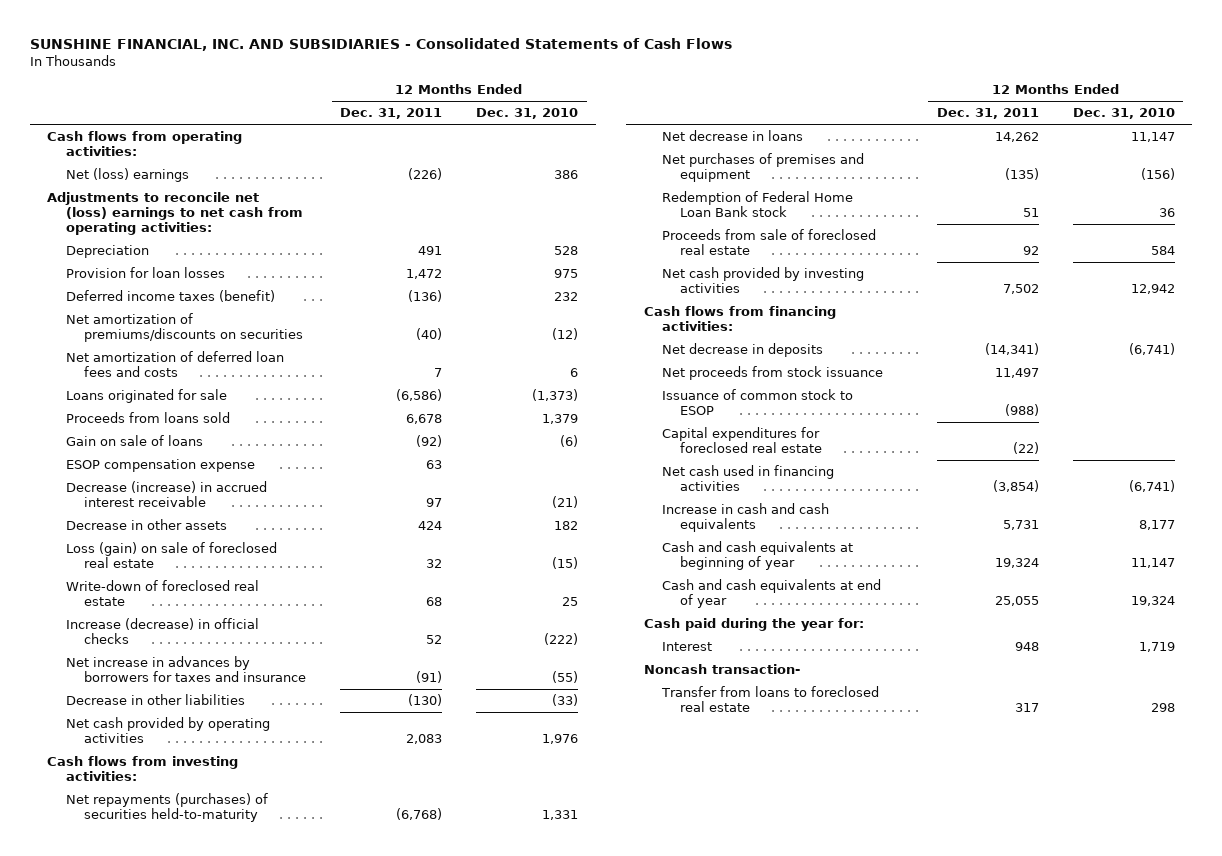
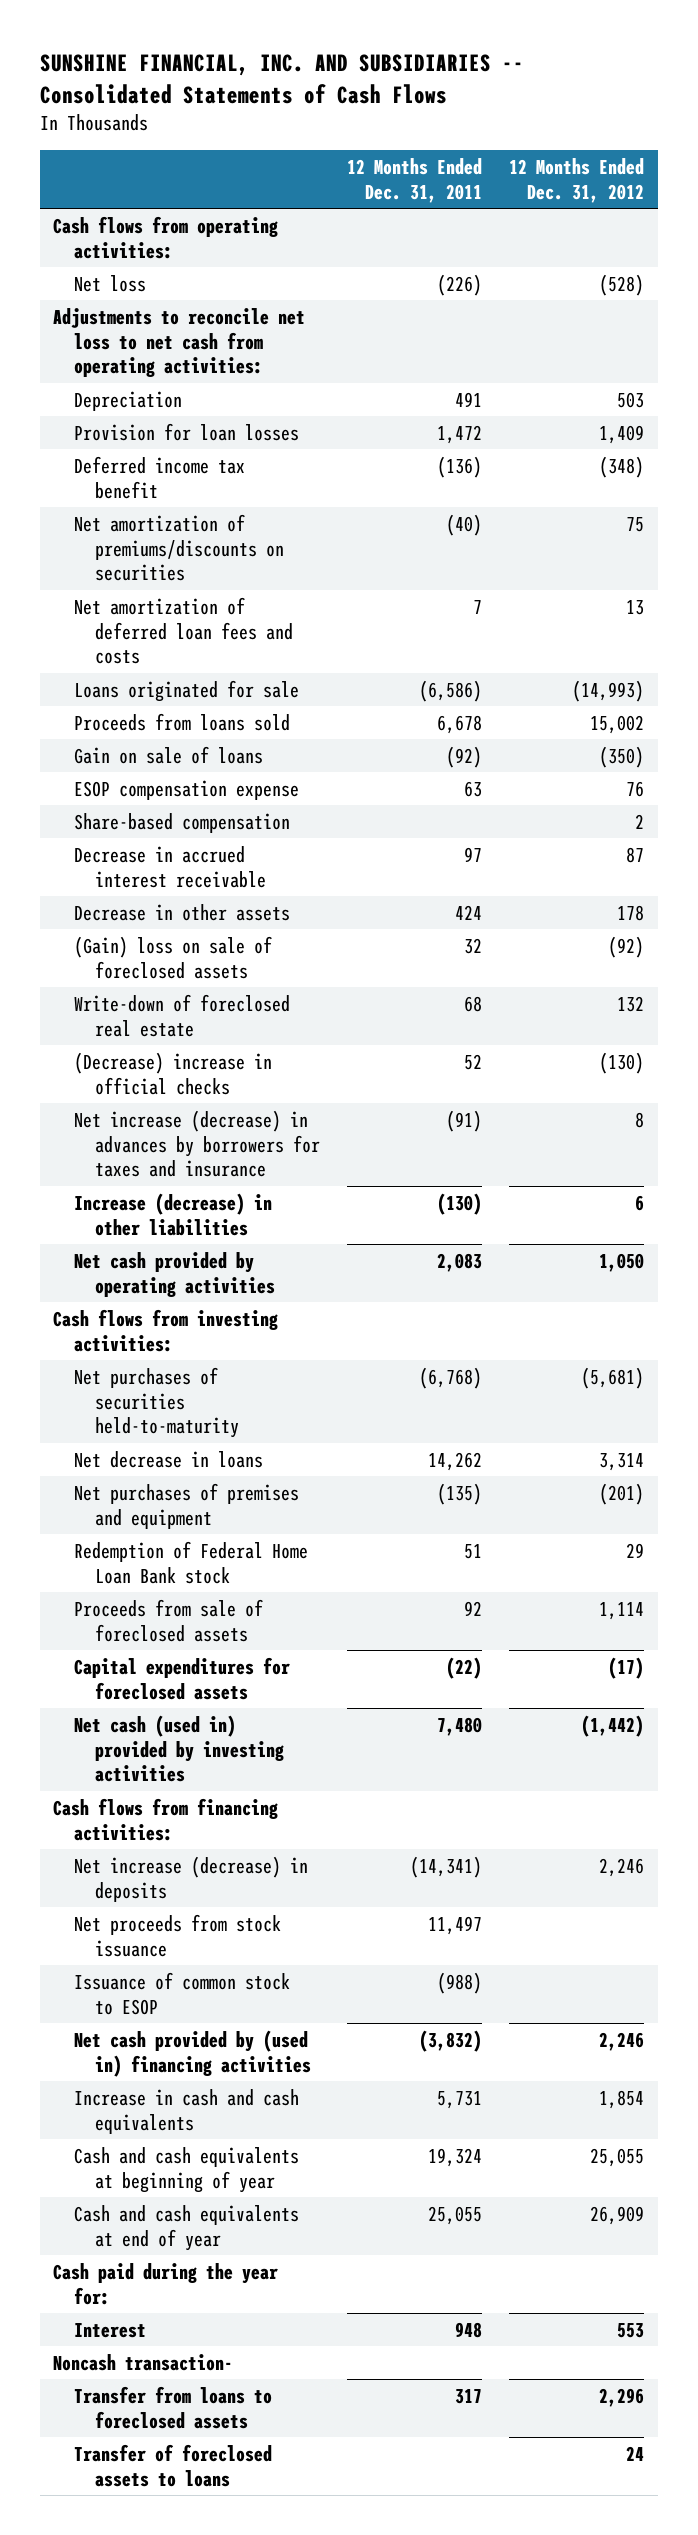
- SUNSHINE FINANCIAL, INC. AND SUBSIDIARIES - Consolidated Statements of Cash Flows
+ SUNSHINE FINANCIAL, INC. AND SUBSIDIARIES -- Consolidated Statements of Cash Flows
- | 12 Months Ended Dec. 31, 2011 | 12 Months Ended Dec. 31, 2010
+ | 12 Months Ended Dec. 31, 2011 | 12 Months Ended Dec. 31, 2012
- Net (loss) earnings | (226) | 386
- Adjustments to reconcile net (loss) earnings to net cash from operating activities:
+ Net loss | (226) | (528)
+ Adjustments to reconcile net loss to net cash from operating activities:
- Deferred income taxes (benefit) | (136) | 232
+ Deferred income tax benefit | (136) | (348)
- Decrease (increase) in accrued interest receivable | 97 | (21)
+ Share-based compensation | | 2
+ Decrease in accrued interest receivable | 97 | 87
- Loss (gain) on sale of foreclosed real estate | 32 | (15)
+ (Gain) loss on sale of foreclosed assets | 32 | (92)
- Increase (decrease) in official checks | 52 | (222)
- Net increase in advances by borrowers for taxes and insurance | (91) | (55)
- Decrease in other liabilities | (130) | (33)
+ (Decrease) increase in official checks | 52 | (130)
+ Net increase (decrease) in advances by borrowers for taxes and insurance | (91) | 8
+ Increase (decrease) in other liabilities | (130) | 6
- Net repayments (purchases) of securities held-to-maturity | (6,768) | 1,331
+ Net purchases of securities held-to-maturity | (6,768) | (5,681)
- Proceeds from sale of foreclosed real estate | 92 | 584
- Net cash provided by investing activities | 7,502 | 12,942
+ Proceeds from sale of foreclosed assets | 92 | 1,114
+ Capital expenditures for foreclosed assets | (22) | (17)
+ Net cash (used in) provided by investing activities | 7,480 | (1,442)
- Net decrease in deposits | (14,341) | (6,741)
+ Net increase (decrease) in deposits | (14,341) | 2,246
- Capital expenditures for foreclosed real estate | (22) |
- Net cash used in financing activities | (3,854) | (6,741)
+ Net cash provided by (used in) financing activities | (3,832) | 2,246
- Transfer from loans to foreclosed real estate | 317 | 298
+ Transfer from loans to foreclosed assets | 317 | 2,296
+ Transfer of foreclosed assets to loans | | 24

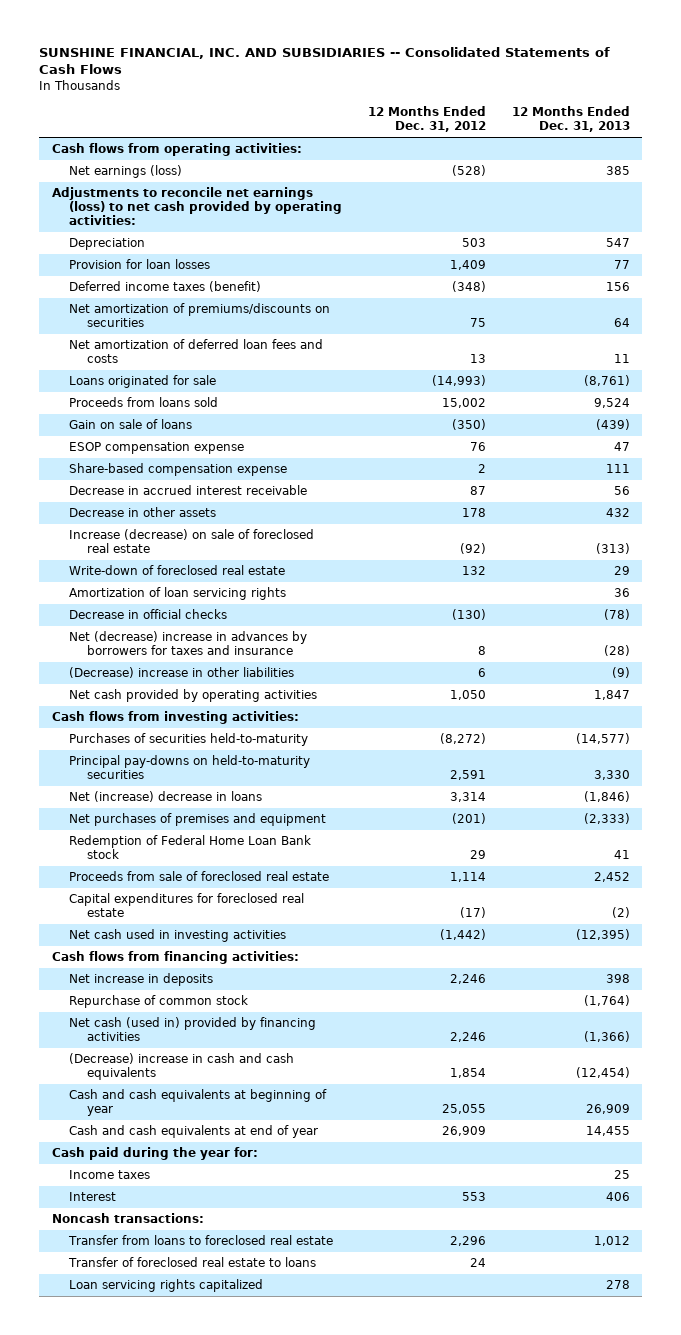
- | 12 Months Ended Dec. 31, 2011 | 12 Months Ended Dec. 31, 2012
+ | 12 Months Ended Dec. 31, 2012 | 12 Months Ended Dec. 31, 2013
- Net loss | (226) | (528)
- Adjustments to reconcile net loss to net cash from operating activities:
+ Net earnings (loss) | (528) | 385
+ Adjustments to reconcile net earnings (loss) to net cash provided by operating activities:
- Deferred income tax benefit | (136) | (348)
+ Deferred income taxes (benefit) | (348) | 156
- Share-based compensation | | 2
+ Share-based compensation expense | 2 | 111
- (Gain) loss on sale of foreclosed assets | 32 | (92)
+ Increase (decrease) on sale of foreclosed real estate | (92) | (313)
- (Decrease) increase in official checks | 52 | (130)
- Net increase (decrease) in advances by borrowers for taxes and insurance | (91) | 8
- Increase (decrease) in other liabilities | (130) | 6
+ Amortization of loan servicing rights | | 36
+ Decrease in official checks | (130) | (78)
+ Net (decrease) increase in advances by borrowers for taxes and insurance | 8 | (28)
+ (Decrease) increase in other liabilities | 6 | (9)
- Net purchases of securities held-to-maturity | (6,768) | (5,681)
- Net decrease in loans | 14,262 | 3,314
+ Purchases of securities held-to-maturity | (8,272) | (14,577)
+ Principal pay-downs on held-to-maturity securities | 2,591 | 3,330
+ Net (increase) decrease in loans | 3,314 | (1,846)
- Proceeds from sale of foreclosed assets | 92 | 1,114
- Capital expenditures for foreclosed assets | (22) | (17)
- Net cash (used in) provided by investing activities | 7,480 | (1,442)
+ Proceeds from sale of foreclosed real estate | 1,114 | 2,452
+ Capital expenditures for foreclosed real estate | (17) | (2)
+ Net cash used in investing activities | (1,442) | (12,395)
- Net increase (decrease) in deposits | (14,341) | 2,246
- Net proceeds from stock issuance | 11,497 |
- Issuance of common stock to ESOP | (988) |
- Net cash provided by (used in) financing activities | (3,832) | 2,246
- Increase in cash and cash equivalents | 5,731 | 1,854
+ Net increase in deposits | 2,246 | 398
+ Repurchase of common stock | | (1,764)
+ Net cash (used in) provided by financing activities | 2,246 | (1,366)
+ (Decrease) increase in cash and cash equivalents | 1,854 | (12,454)
+ Income taxes | | 25
- Noncash transaction-
- Transfer from loans to foreclosed assets | 317 | 2,296
- Transfer of foreclosed assets to loans | | 24
+ Noncash transactions:
+ Transfer from loans to foreclosed real estate | 2,296 | 1,012
+ Transfer of foreclosed real estate to loans | 24 |
+ Loan servicing rights capitalized | | 278

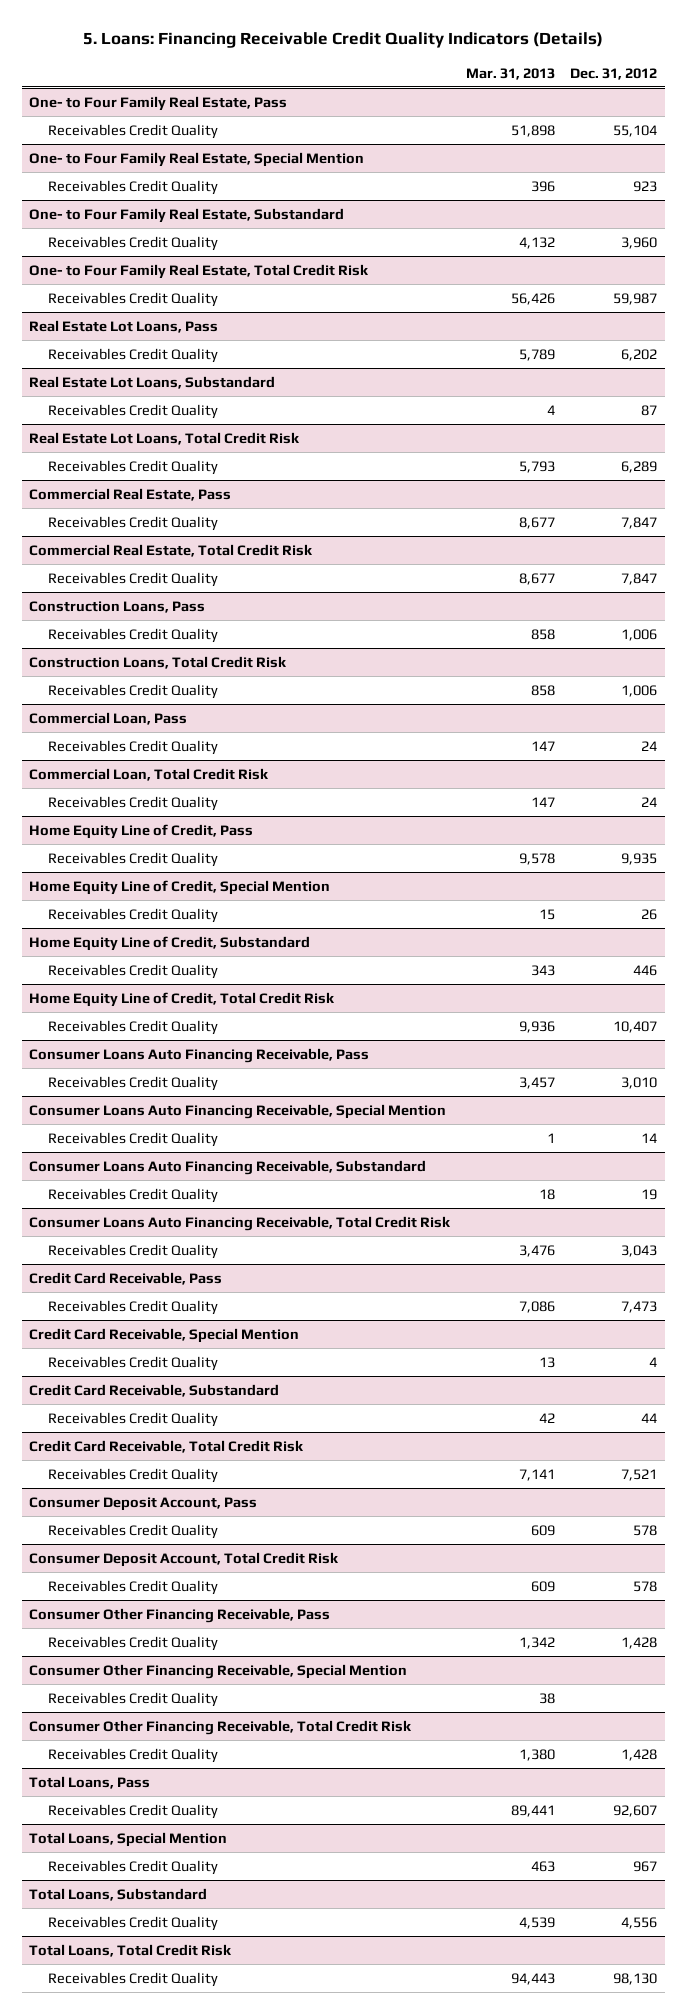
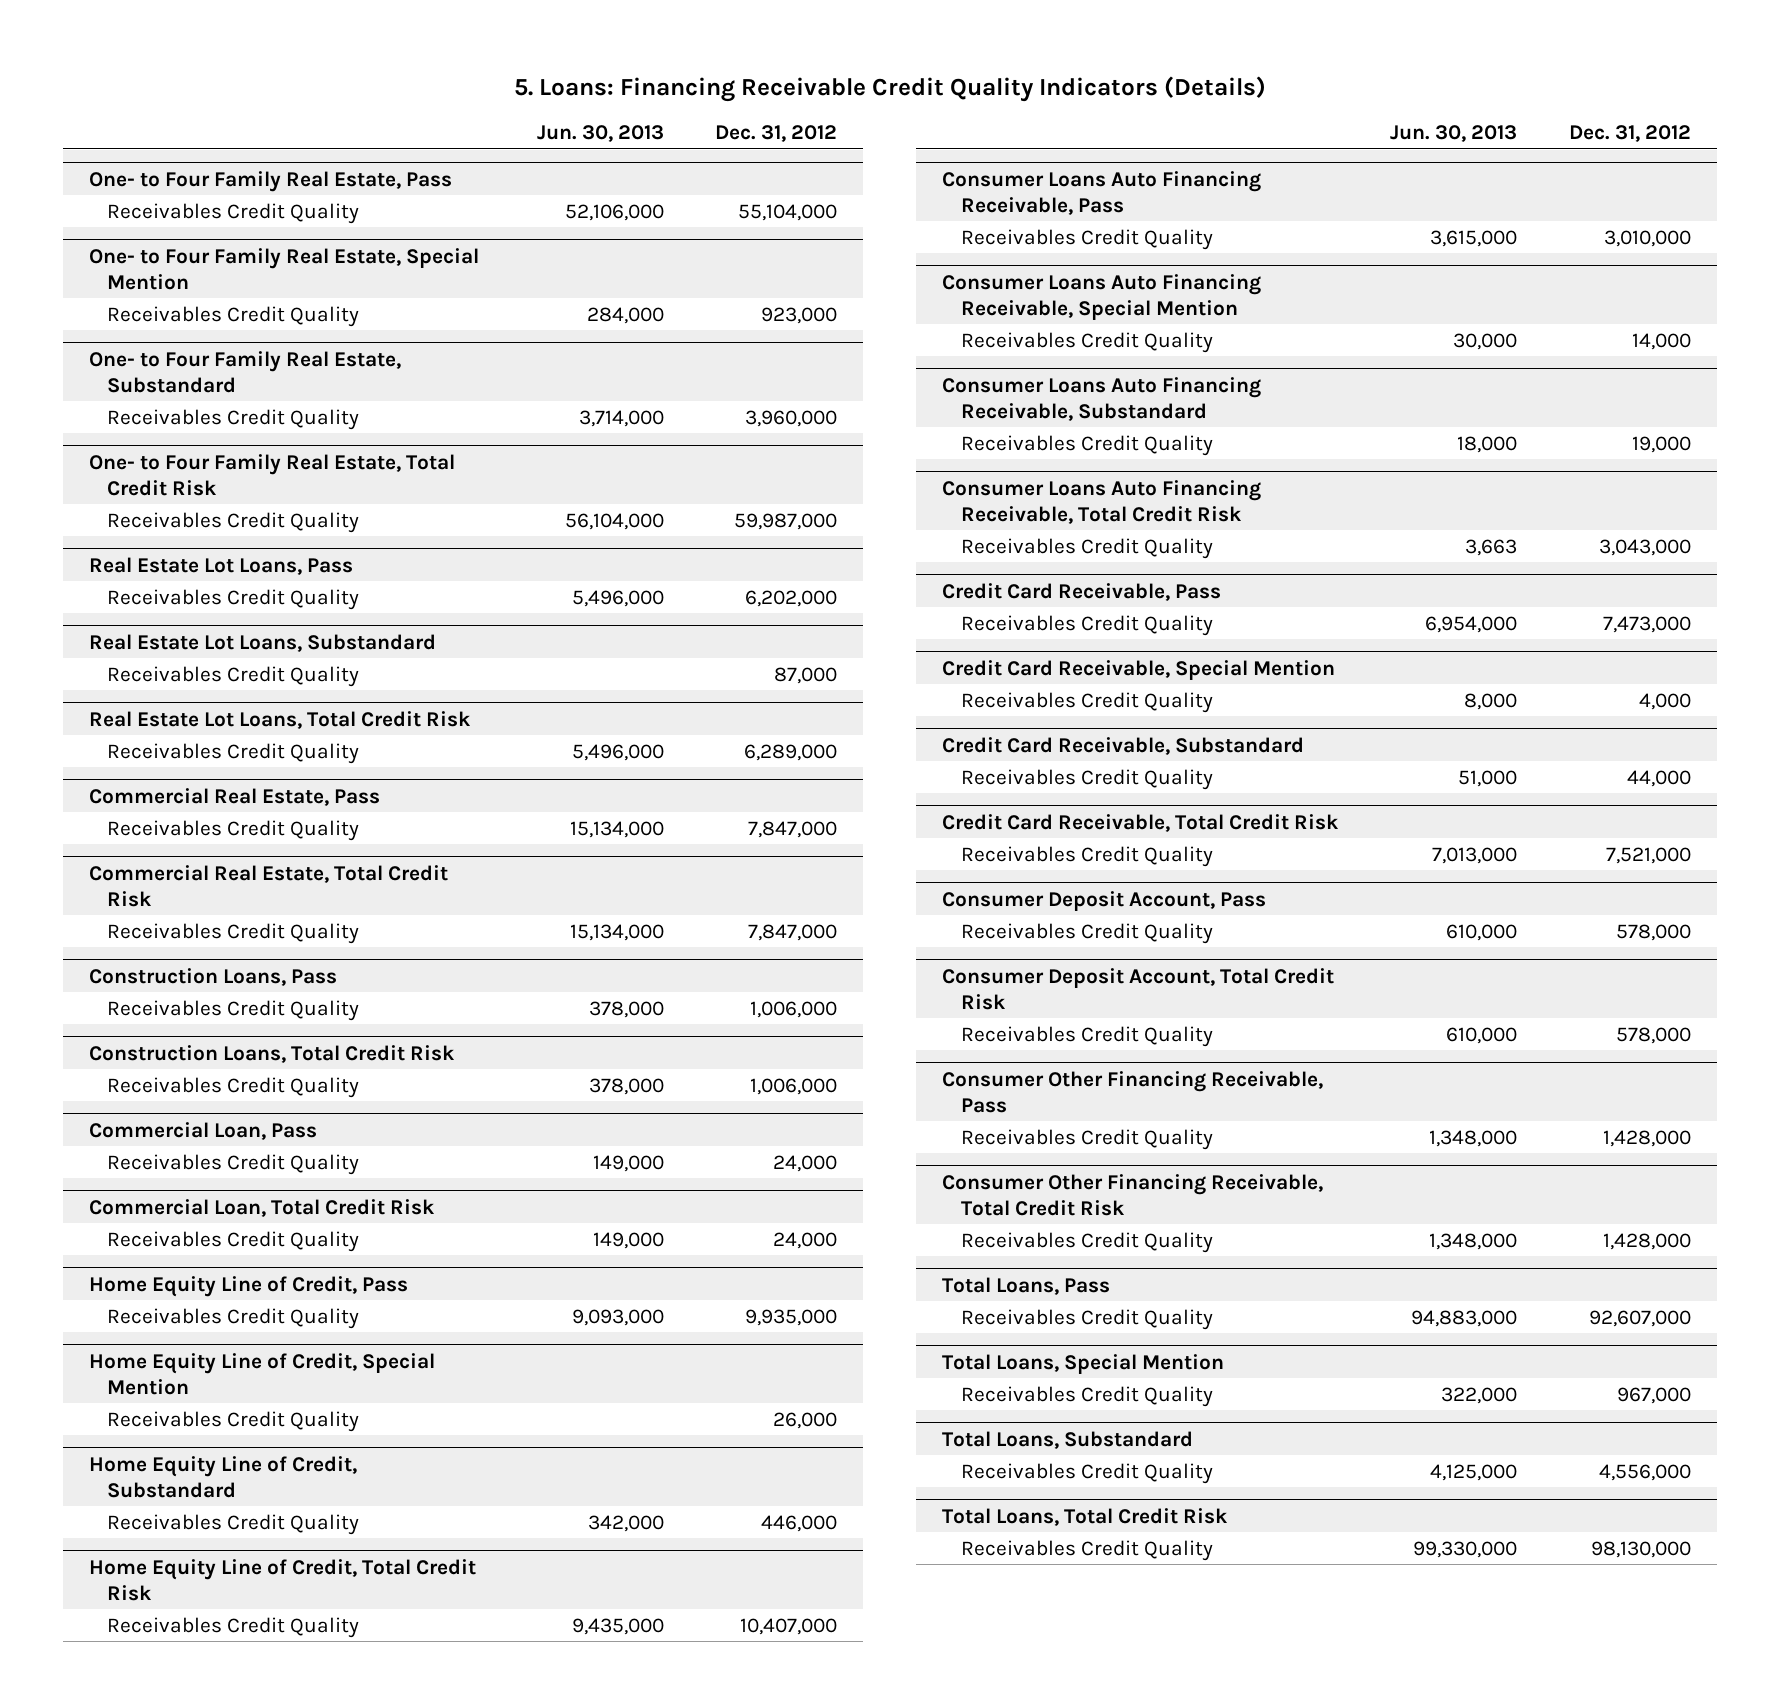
- | Mar. 31, 2013 | Dec. 31, 2012
+ | Jun. 30, 2013 | Dec. 31, 2012
@ One- to Four Family Real Estate, Pass
- Receivables Credit Quality | 51,898 | 55,104
+ Receivables Credit Quality | 52,106,000 | 55,104,000
@ One- to Four Family Real Estate, Special Mention
- Receivables Credit Quality | 396 | 923
+ Receivables Credit Quality | 284,000 | 923,000
@ One- to Four Family Real Estate, Substandard
- Receivables Credit Quality | 4,132 | 3,960
+ Receivables Credit Quality | 3,714,000 | 3,960,000
@ One- to Four Family Real Estate, Total Credit Risk
- Receivables Credit Quality | 56,426 | 59,987
+ Receivables Credit Quality | 56,104,000 | 59,987,000
@ Real Estate Lot Loans, Pass
- Receivables Credit Quality | 5,789 | 6,202
+ Receivables Credit Quality | 5,496,000 | 6,202,000
@ Real Estate Lot Loans, Substandard
- Receivables Credit Quality | 4 | 87
+ Receivables Credit Quality | | 87,000
@ Real Estate Lot Loans, Total Credit Risk
- Receivables Credit Quality | 5,793 | 6,289
+ Receivables Credit Quality | 5,496,000 | 6,289,000
@ Commercial Real Estate, Pass
- Receivables Credit Quality | 8,677 | 7,847
+ Receivables Credit Quality | 15,134,000 | 7,847,000
@ Commercial Real Estate, Total Credit Risk
- Receivables Credit Quality | 8,677 | 7,847
+ Receivables Credit Quality | 15,134,000 | 7,847,000
@ Construction Loans, Pass
- Receivables Credit Quality | 858 | 1,006
+ Receivables Credit Quality | 378,000 | 1,006,000
@ Construction Loans, Total Credit Risk
- Receivables Credit Quality | 858 | 1,006
+ Receivables Credit Quality | 378,000 | 1,006,000
@ Commercial Loan, Pass
- Receivables Credit Quality | 147 | 24
+ Receivables Credit Quality | 149,000 | 24,000
@ Commercial Loan, Total Credit Risk
- Receivables Credit Quality | 147 | 24
+ Receivables Credit Quality | 149,000 | 24,000
@ Home Equity Line of Credit, Pass
- Receivables Credit Quality | 9,578 | 9,935
+ Receivables Credit Quality | 9,093,000 | 9,935,000
@ Home Equity Line of Credit, Special Mention
- Receivables Credit Quality | 15 | 26
+ Receivables Credit Quality | | 26,000
@ Home Equity Line of Credit, Substandard
- Receivables Credit Quality | 343 | 446
+ Receivables Credit Quality | 342,000 | 446,000
@ Home Equity Line of Credit, Total Credit Risk
- Receivables Credit Quality | 9,936 | 10,407
+ Receivables Credit Quality | 9,435,000 | 10,407,000
@ Consumer Loans Auto Financing Receivable, Pass
- Receivables Credit Quality | 3,457 | 3,010
+ Receivables Credit Quality | 3,615,000 | 3,010,000
@ Consumer Loans Auto Financing Receivable, Special Mention
- Receivables Credit Quality | 1 | 14
+ Receivables Credit Quality | 30,000 | 14,000
@ Consumer Loans Auto Financing Receivable, Substandard
- Receivables Credit Quality | 18 | 19
+ Receivables Credit Quality | 18,000 | 19,000
@ Consumer Loans Auto Financing Receivable, Total Credit Risk
- Receivables Credit Quality | 3,476 | 3,043
+ Receivables Credit Quality | 3,663 | 3,043,000
@ Credit Card Receivable, Pass
- Receivables Credit Quality | 7,086 | 7,473
+ Receivables Credit Quality | 6,954,000 | 7,473,000
@ Credit Card Receivable, Special Mention
- Receivables Credit Quality | 13 | 4
+ Receivables Credit Quality | 8,000 | 4,000
@ Credit Card Receivable, Substandard
- Receivables Credit Quality | 42 | 44
+ Receivables Credit Quality | 51,000 | 44,000
@ Credit Card Receivable, Total Credit Risk
- Receivables Credit Quality | 7,141 | 7,521
+ Receivables Credit Quality | 7,013,000 | 7,521,000
@ Consumer Deposit Account, Pass
- Receivables Credit Quality | 609 | 578
+ Receivables Credit Quality | 610,000 | 578,000
@ Consumer Deposit Account, Total Credit Risk
- Receivables Credit Quality | 609 | 578
+ Receivables Credit Quality | 610,000 | 578,000
@ Consumer Other Financing Receivable, Pass
- Receivables Credit Quality | 1,342 | 1,428
- Consumer Other Financing Receivable, Special Mention
- Receivables Credit Quality | 38 |
@ Consumer Other Financing Receivable, Pass
+ Receivables Credit Quality | 1,348,000 | 1,428,000
@ Consumer Other Financing Receivable, Total Credit Risk
- Receivables Credit Quality | 1,380 | 1,428
+ Receivables Credit Quality | 1,348,000 | 1,428,000
@ Total Loans, Pass
- Receivables Credit Quality | 89,441 | 92,607
+ Receivables Credit Quality | 94,883,000 | 92,607,000
@ Total Loans, Special Mention
- Receivables Credit Quality | 463 | 967
+ Receivables Credit Quality | 322,000 | 967,000
@ Total Loans, Substandard
- Receivables Credit Quality | 4,539 | 4,556
+ Receivables Credit Quality | 4,125,000 | 4,556,000
@ Total Loans, Total Credit Risk
- Receivables Credit Quality | 94,443 | 98,130
+ Receivables Credit Quality | 99,330,000 | 98,130,000

